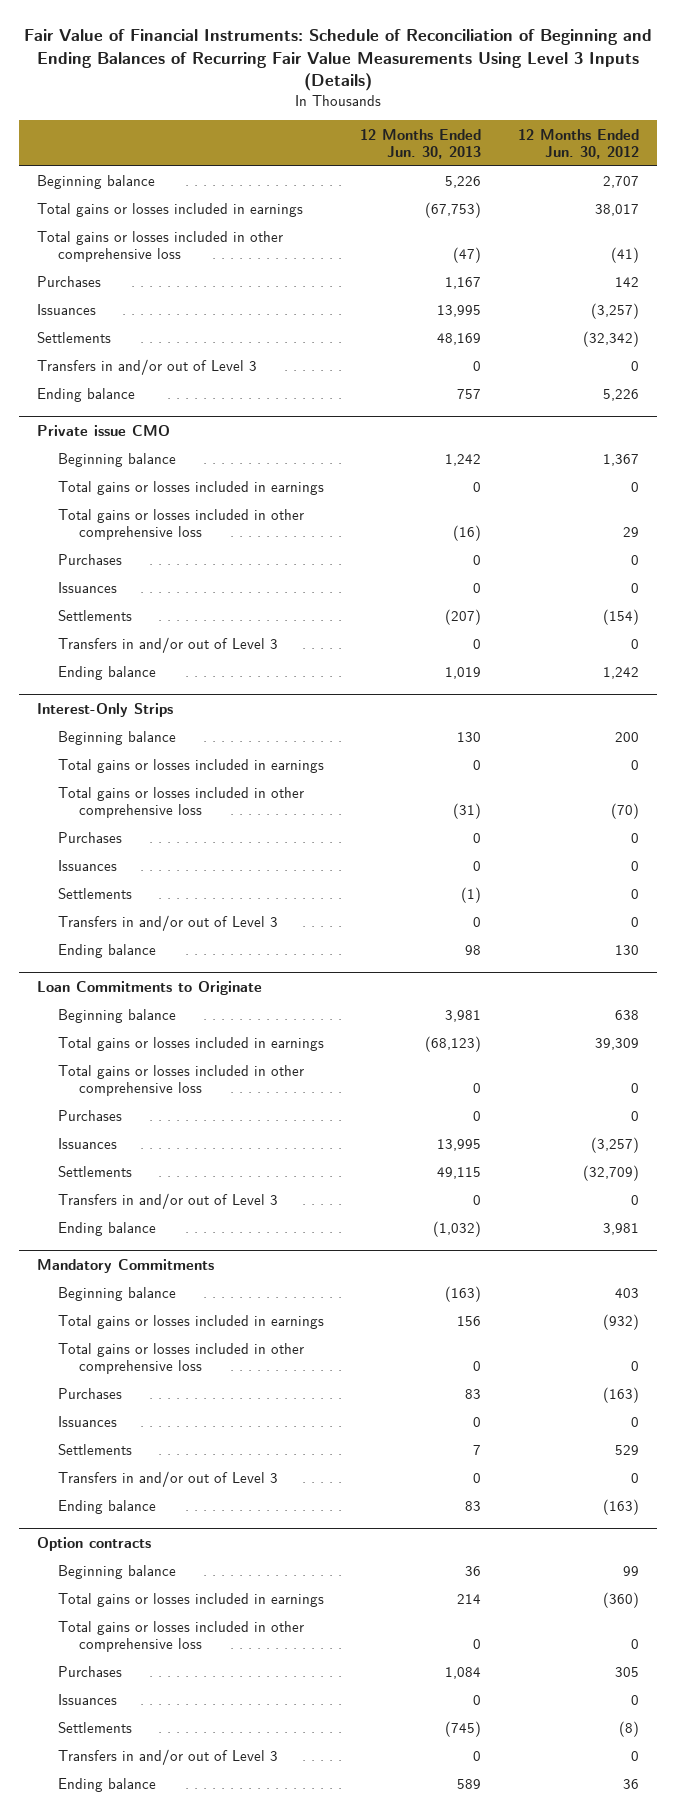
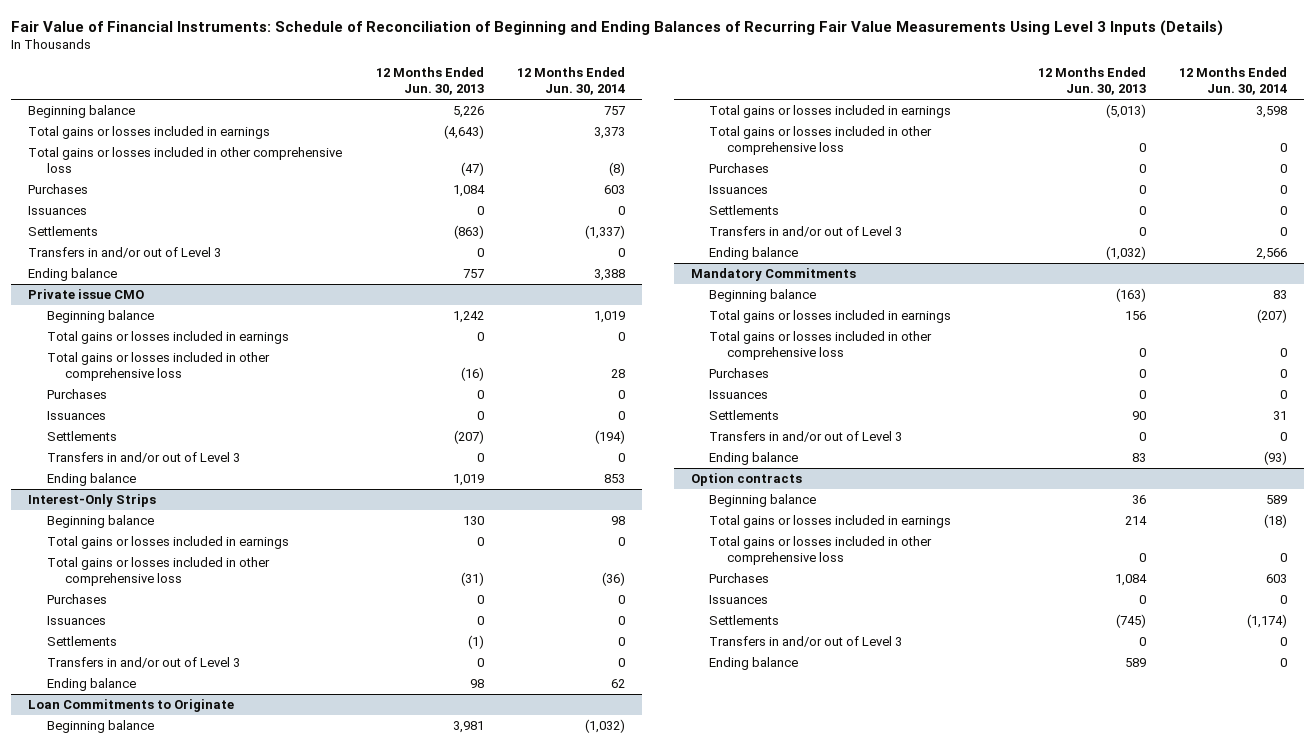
- | 12 Months Ended Jun. 30, 2013 | 12 Months Ended Jun. 30, 2012
+ | 12 Months Ended Jun. 30, 2013 | 12 Months Ended Jun. 30, 2014
- Total gains or losses included in earnings | (67,753) | 38,017
+ Total gains or losses included in earnings | (4,643) | 3,373
- Purchases | 1,167 | 142
- Issuances | 13,995 | (3,257)
- Settlements | 48,169 | (32,342)
+ Purchases | 1,084 | 603
+ Issuances | 0 | 0
+ Settlements | (863) | (1,337)
@ Loan Commitments to Originate
- Total gains or losses included in earnings | (68,123) | 39,309
+ Total gains or losses included in earnings | (5,013) | 3,598
- Issuances | 13,995 | (3,257)
- Settlements | 49,115 | (32,709)
+ Issuances | 0 | 0
+ Settlements | 0 | 0
@ Mandatory Commitments
- Purchases | 83 | (163)
+ Purchases | 0 | 0
- Settlements | 7 | 529
+ Settlements | 90 | 31

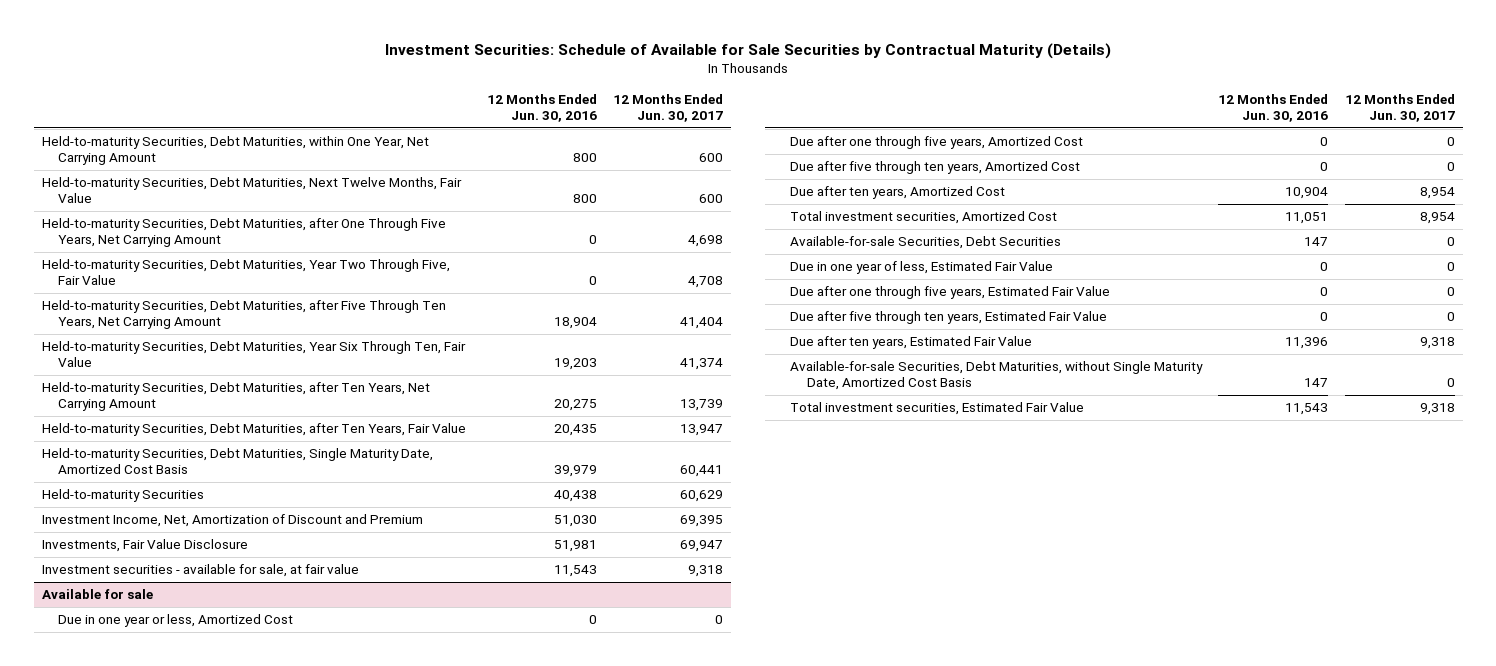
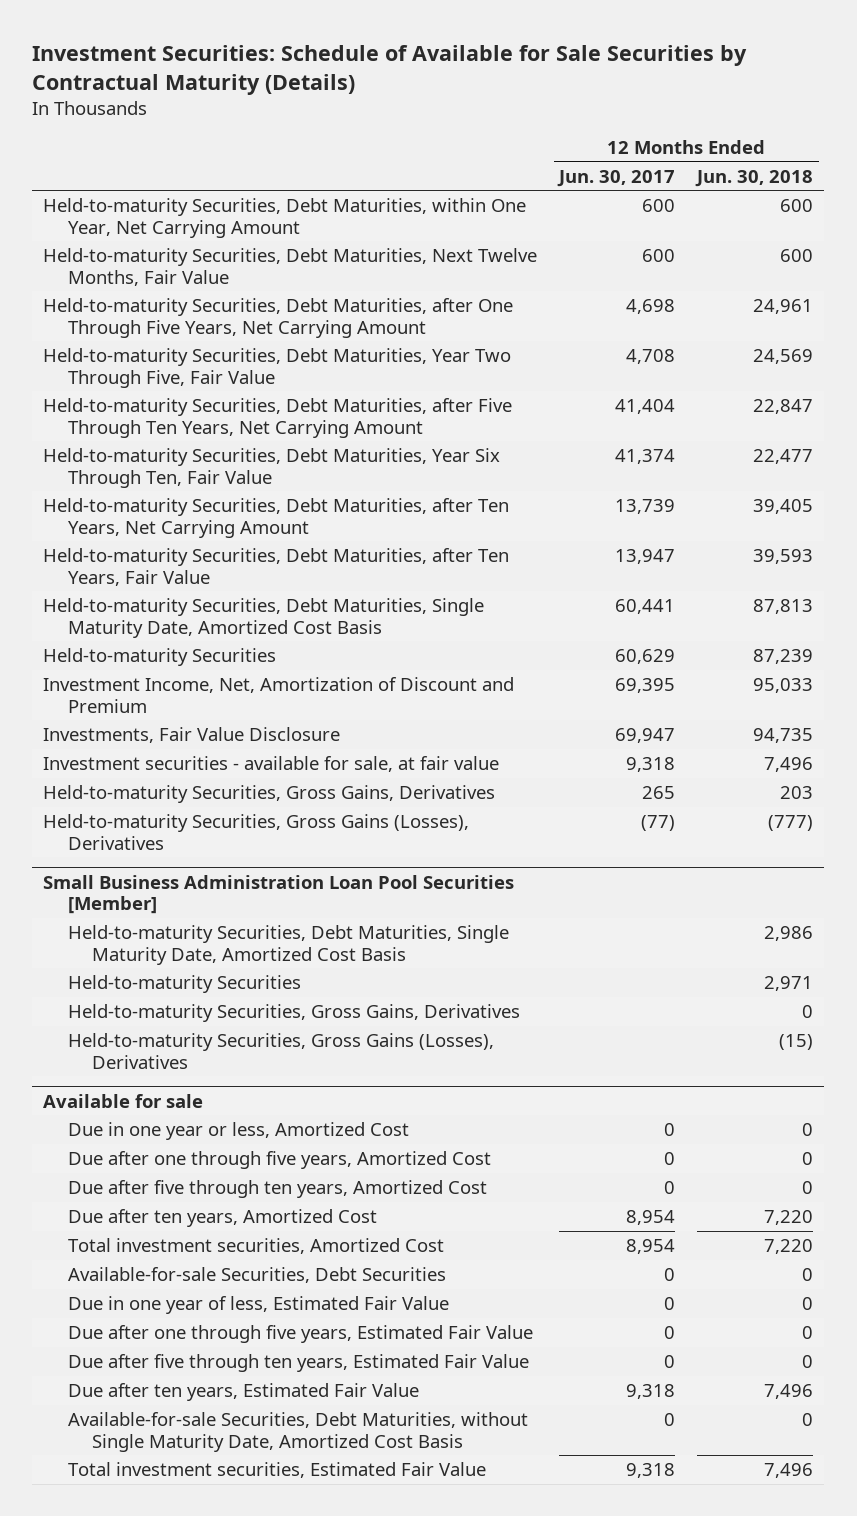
- | 12 Months Ended Jun. 30, 2016 | 12 Months Ended Jun. 30, 2017
+ | 12 Months Ended Jun. 30, 2017 | 12 Months Ended Jun. 30, 2018
+ Held-to-maturity Securities, Gross Gains, Derivatives | 265 | 203
+ Held-to-maturity Securities, Gross Gains (Losses), Derivatives | (77) | (777)
+ Small Business Administration Loan Pool Securities [Member]
+ Held-to-maturity Securities, Debt Maturities, Single Maturity Date, Amortized Cost Basis | | 2,986
+ Held-to-maturity Securities | | 2,971
+ Held-to-maturity Securities, Gross Gains, Derivatives | | 0
+ Held-to-maturity Securities, Gross Gains (Losses), Derivatives | | (15)

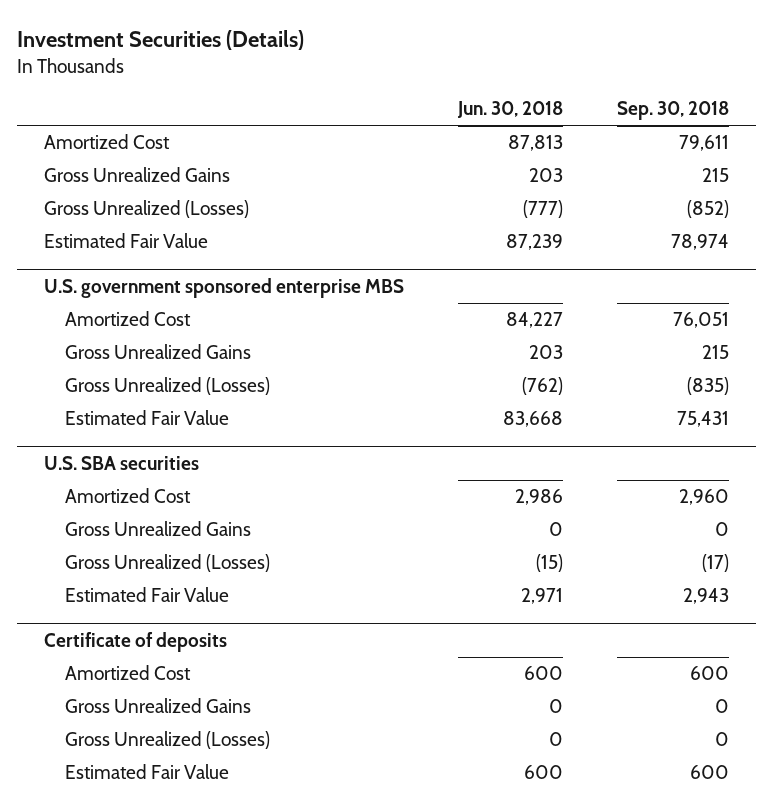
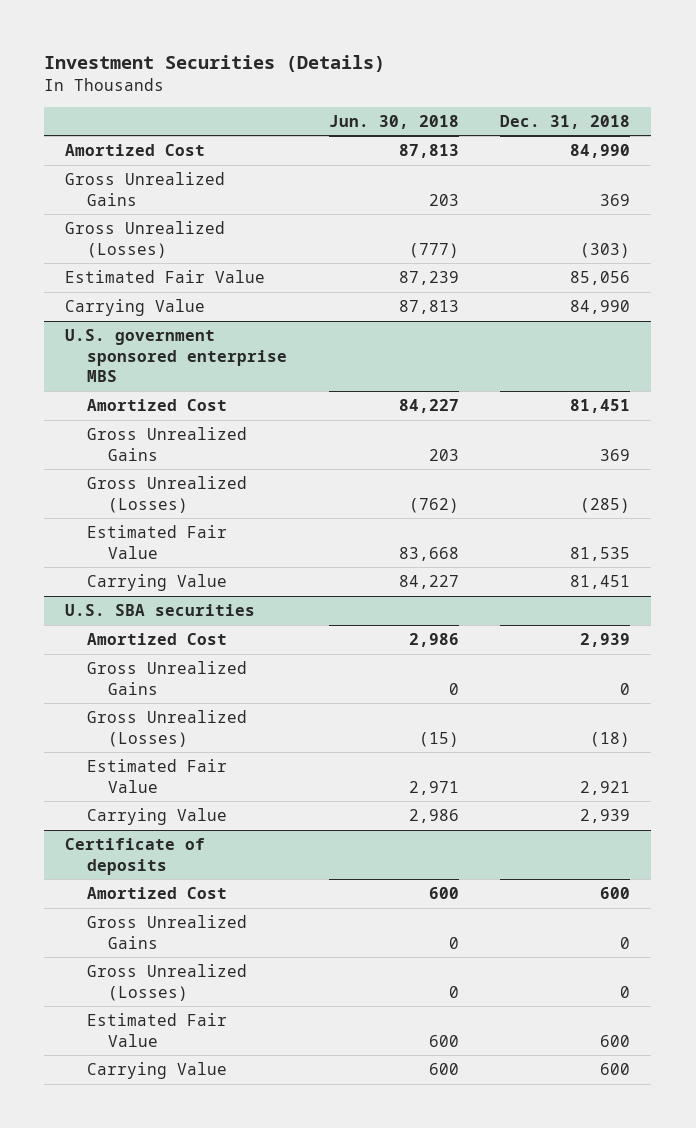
- | Jun. 30, 2018 | Sep. 30, 2018
+ | Jun. 30, 2018 | Dec. 31, 2018
+ Carrying Value | 87,813 | 84,990
@ U.S. government sponsored enterprise MBS
+ Carrying Value | 84,227 | 81,451
@ U.S. SBA securities
+ Carrying Value | 2,986 | 2,939
@ Certificate of deposits
+ Carrying Value | 600 | 600

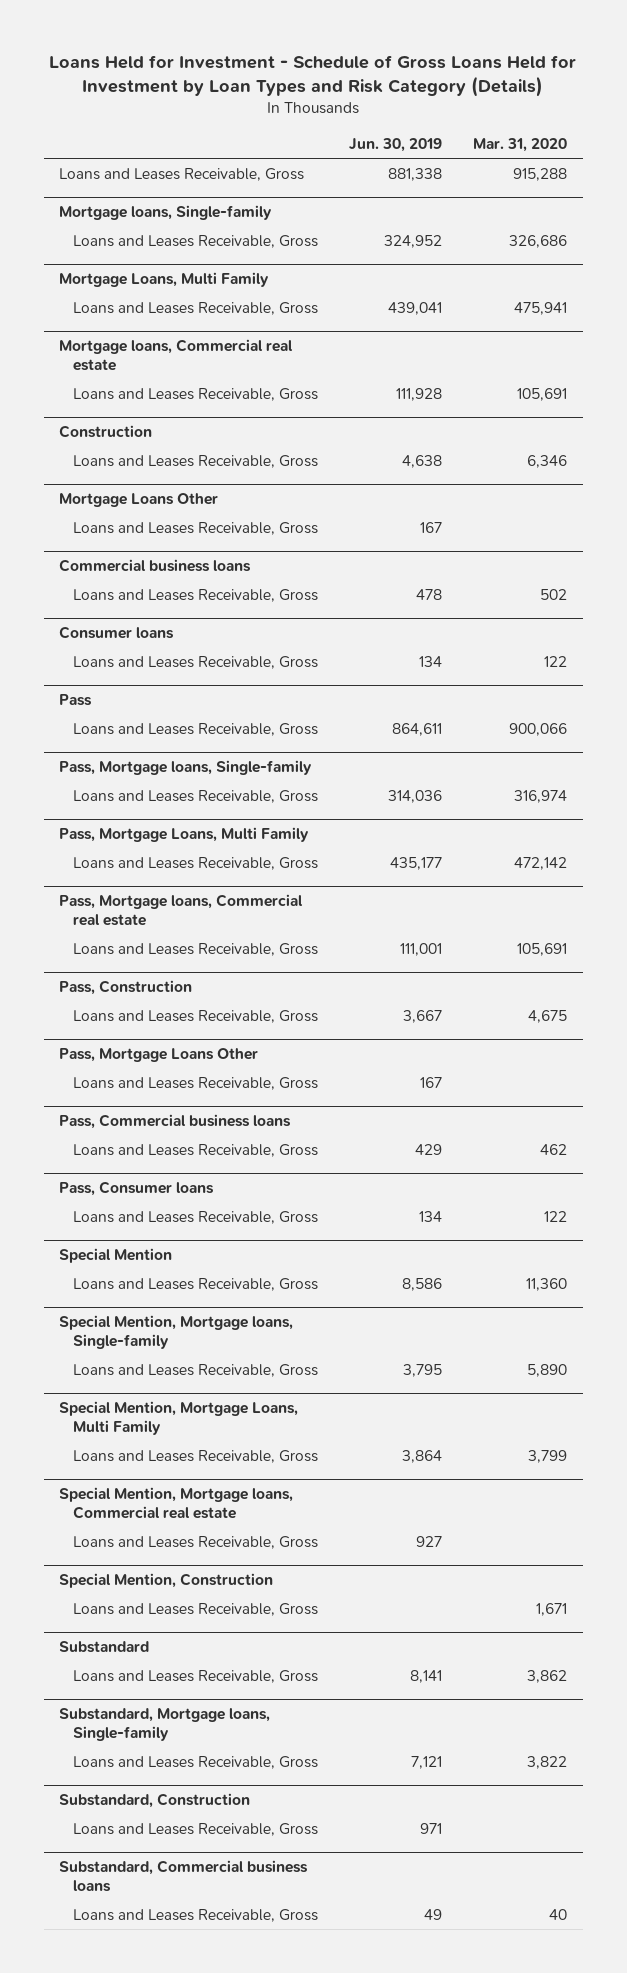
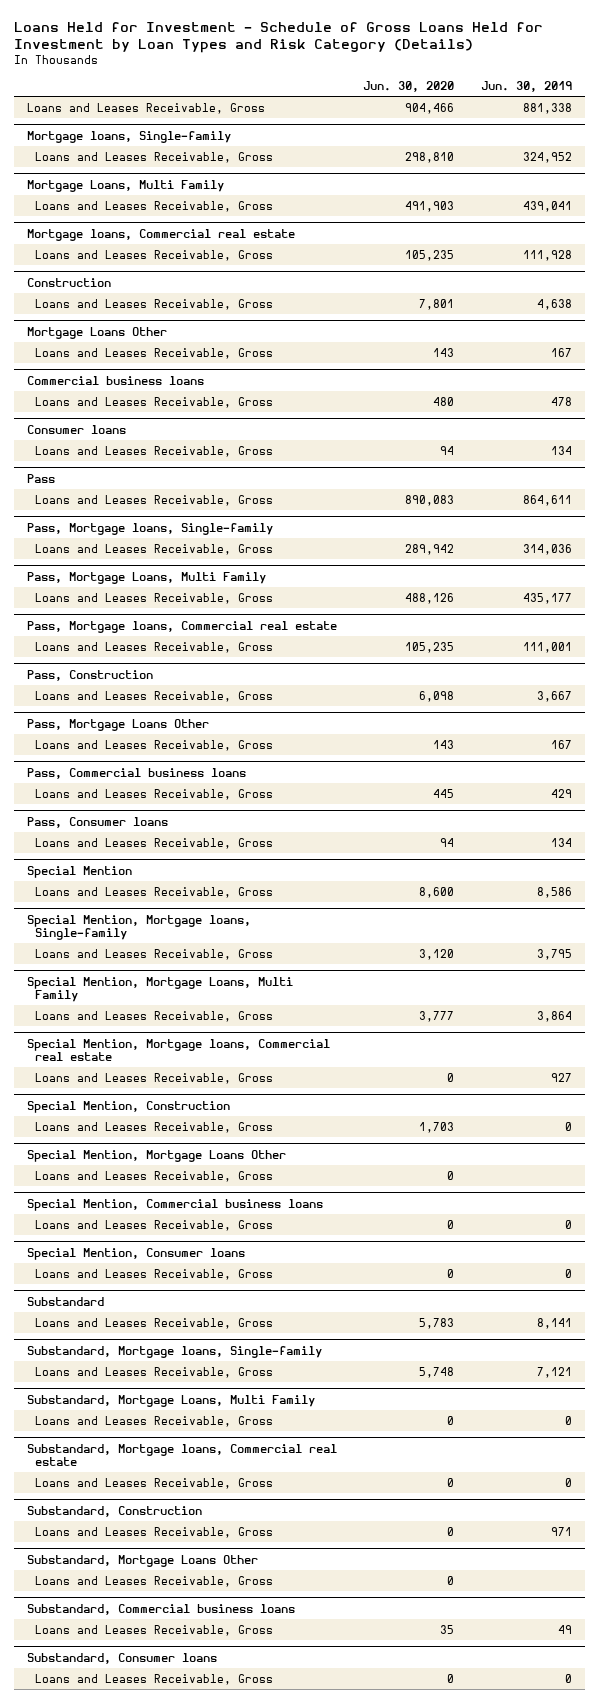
- | Jun. 30, 2019 | Mar. 31, 2020
+ | Jun. 30, 2020 | Jun. 30, 2019
@ Special Mention, Construction
+ Loans and Leases Receivable, Gross | 1,703 | 0
+ Special Mention, Mortgage Loans Other
+ Special Mention, Commercial business loans
+ Loans and Leases Receivable, Gross | 0 | 0
+ Special Mention, Consumer loans
+ Loans and Leases Receivable, Gross | 0 | 0
+ Substandard, Mortgage Loans, Multi Family
+ Loans and Leases Receivable, Gross | 0 | 0
+ Substandard, Mortgage loans, Commercial real estate
+ Loans and Leases Receivable, Gross | 0 | 0
+ Substandard, Mortgage Loans Other
+ Loans and Leases Receivable, Gross | 0 |
+ Substandard, Consumer loans
+ Loans and Leases Receivable, Gross | 0 | 0

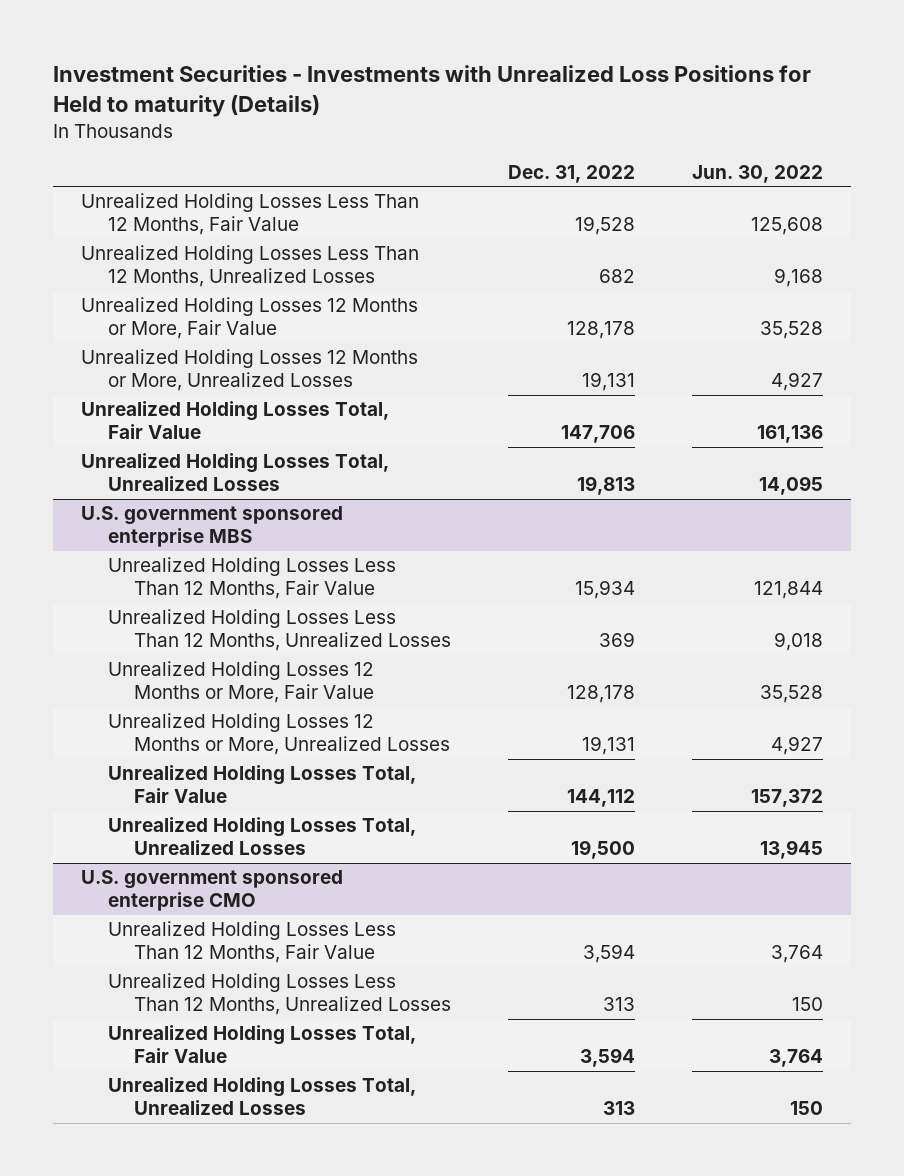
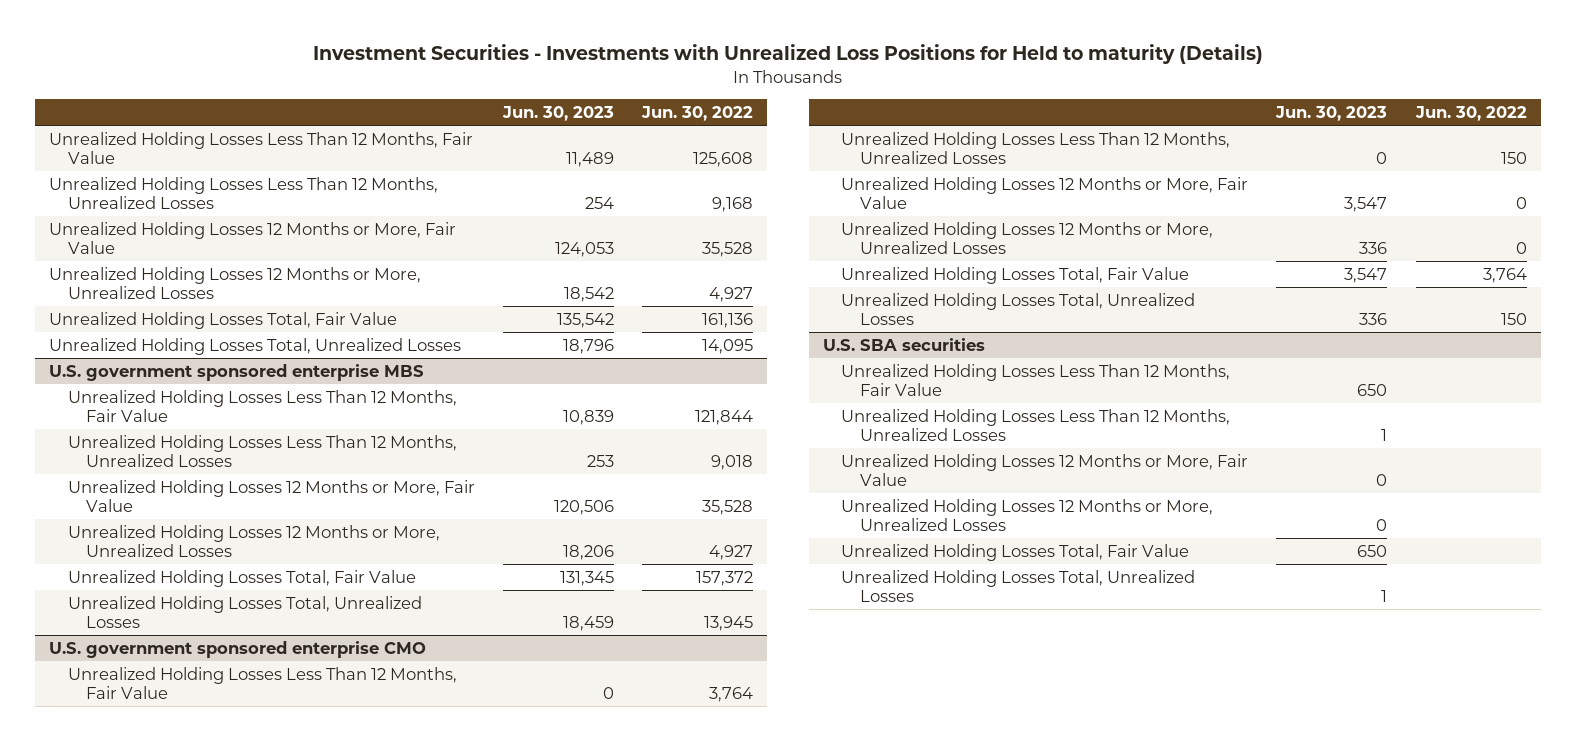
- | Dec. 31, 2022 | Jun. 30, 2022
+ | Jun. 30, 2023 | Jun. 30, 2022
@ U.S. government sponsored enterprise CMO
+ Unrealized Holding Losses 12 Months or More, Fair Value | 3,547 | 0
+ Unrealized Holding Losses 12 Months or More, Unrealized Losses | 336 | 0
+ U.S. SBA securities
+ Unrealized Holding Losses Less Than 12 Months, Fair Value | 650 |
+ Unrealized Holding Losses Less Than 12 Months, Unrealized Losses | 1 |
+ Unrealized Holding Losses 12 Months or More, Fair Value | 0 |
+ Unrealized Holding Losses 12 Months or More, Unrealized Losses | 0 |
+ Unrealized Holding Losses Total, Fair Value | 650 |
+ Unrealized Holding Losses Total, Unrealized Losses | 1 |

